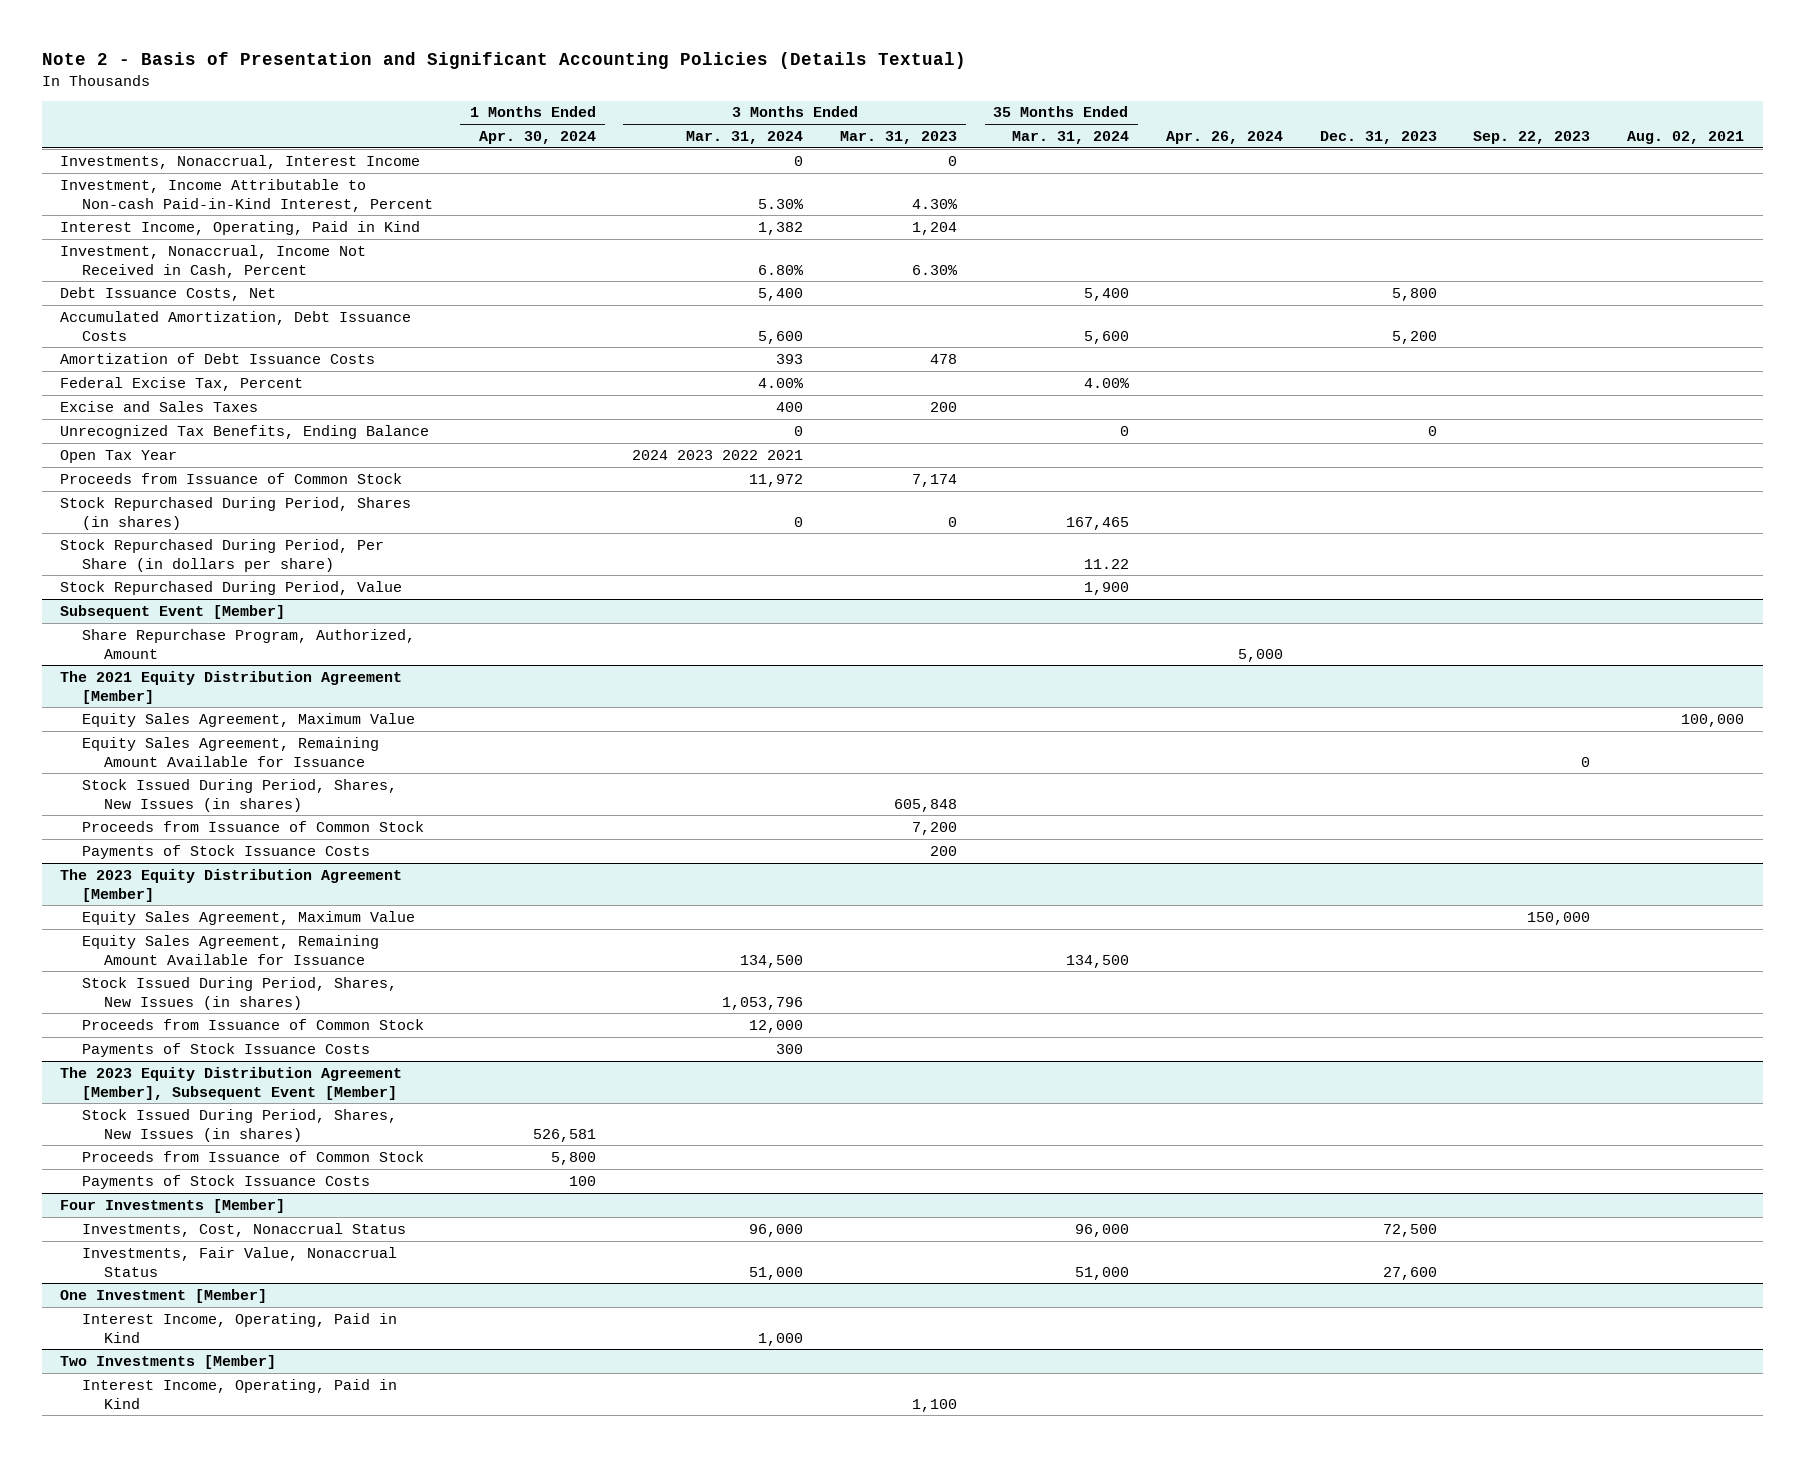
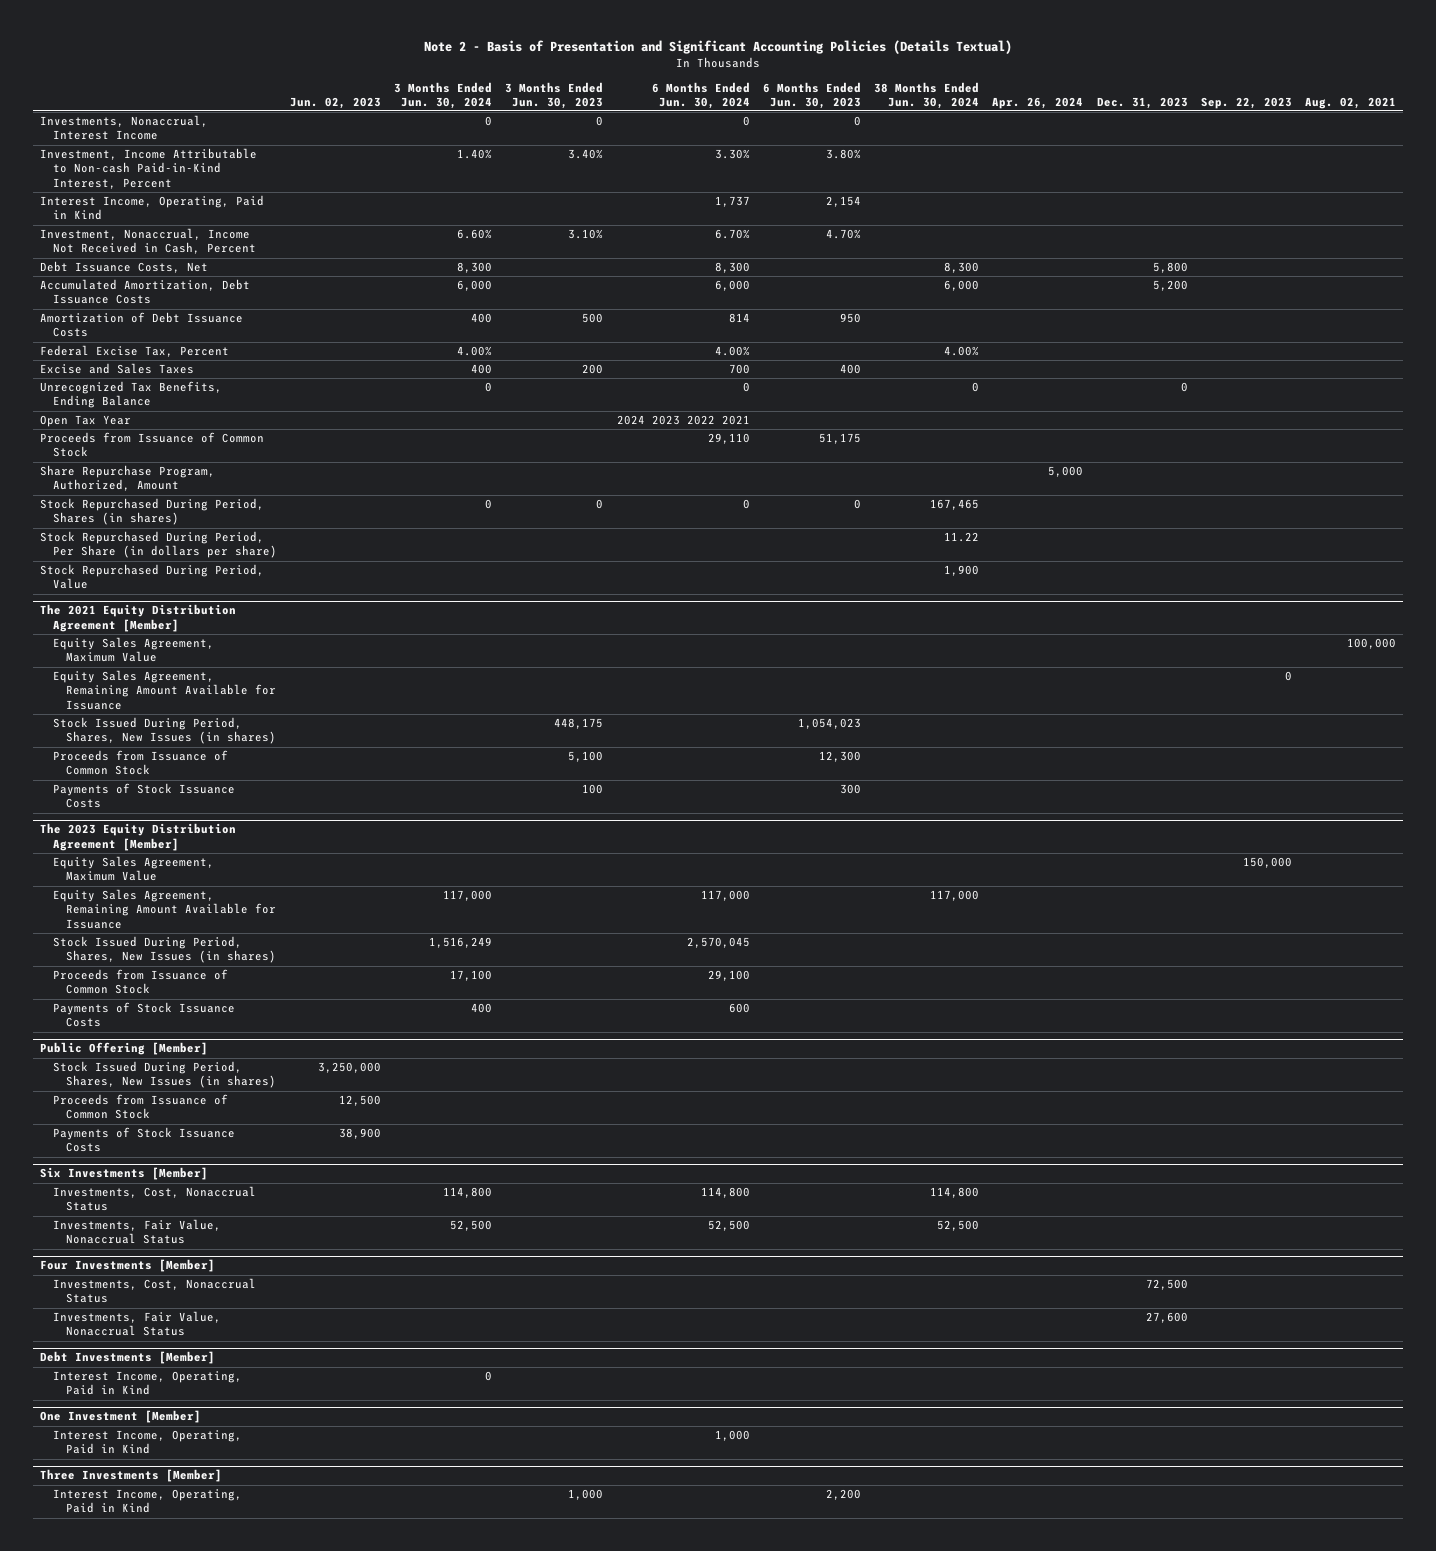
- | 1 Months Ended Apr. 30, 2024 | 3 Months Ended Mar. 31, 2024 | 3 Months Ended Mar. 31, 2023 | 35 Months Ended Mar. 31, 2024 | Apr. 26, 2024 | Dec. 31, 2023 | Sep. 22, 2023 | Aug. 02, 2021
+ | Jun. 02, 2023 | 3 Months Ended Jun. 30, 2024 | 3 Months Ended Jun. 30, 2023 | 6 Months Ended Jun. 30, 2024 | 6 Months Ended Jun. 30, 2023 | 38 Months Ended Jun. 30, 2024 | Apr. 26, 2024 | Dec. 31, 2023 | Sep. 22, 2023 | Aug. 02, 2021
+ Share Repurchase Program, Authorized, Amount | | | | | | | 5,000 | | |
- Subsequent Event [Member]
- Share Repurchase Program, Authorized, Amount | | | | | 5,000 | | |
- The 2023 Equity Distribution Agreement [Member], Subsequent Event [Member]
- Stock Issued During Period, Shares, New Issues (in shares) | 526,581 | | | | | | |
- Proceeds from Issuance of Common Stock | 5,800 | | | | | | |
- Payments of Stock Issuance Costs | 100 | | | | | | |
+ Public Offering [Member]
+ Stock Issued During Period, Shares, New Issues (in shares) | 3,250,000 | | | | | | | | |
+ Proceeds from Issuance of Common Stock | 12,500 | | | | | | | | |
+ Payments of Stock Issuance Costs | 38,900 | | | | | | | | |
+ Six Investments [Member]
+ Investments, Cost, Nonaccrual Status | | 114,800 | | 114,800 | | 114,800 | | | |
+ Investments, Fair Value, Nonaccrual Status | | 52,500 | | 52,500 | | 52,500 | | | |
+ Debt Investments [Member]
+ Interest Income, Operating, Paid in Kind | | 0 | | | | | | | |
- Two Investments [Member]
- Interest Income, Operating, Paid in Kind | | | 1,100 | | | | |
+ Three Investments [Member]
+ Interest Income, Operating, Paid in Kind | | | 1,000 | | 2,200 | | | | |

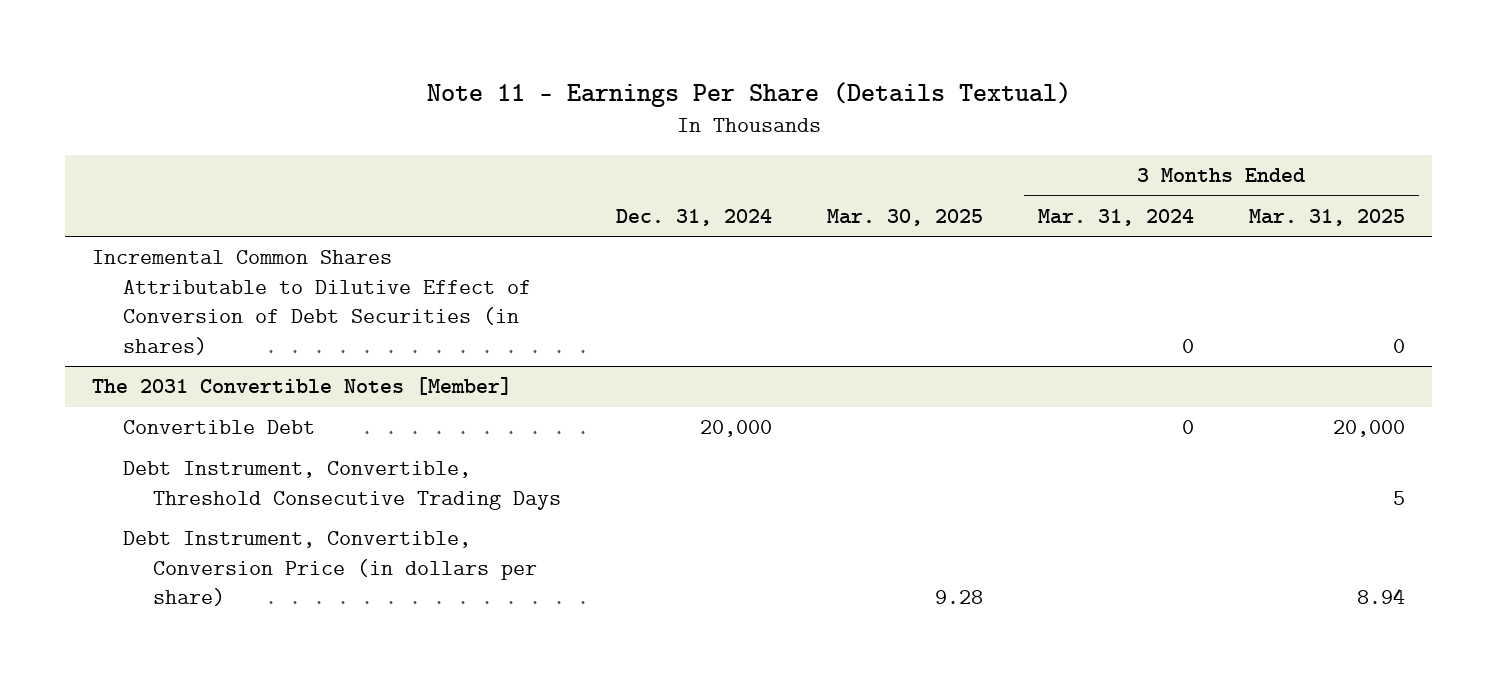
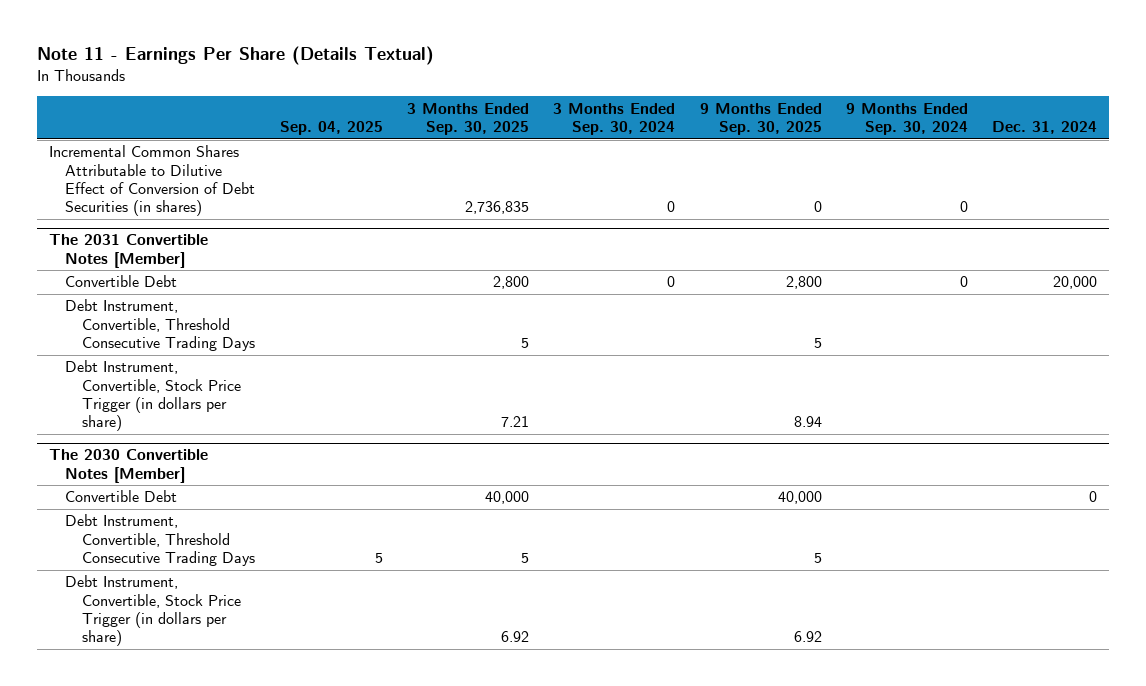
- | Dec. 31, 2024 | Mar. 30, 2025 | 3 Months Ended Mar. 31, 2024 | 3 Months Ended Mar. 31, 2025
+ | Sep. 04, 2025 | 3 Months Ended Sep. 30, 2025 | 3 Months Ended Sep. 30, 2024 | 9 Months Ended Sep. 30, 2025 | 9 Months Ended Sep. 30, 2024 | Dec. 31, 2024
@ The 2031 Convertible Notes [Member]
- Debt Instrument, Convertible, Conversion Price (in dollars per share) | | 9.28 | | 8.94
+ Debt Instrument, Convertible, Stock Price Trigger (in dollars per share) | | 7.21 | | 8.94 | |
+ The 2030 Convertible Notes [Member]
+ Convertible Debt | | 40,000 | | 40,000 | | 0
+ Debt Instrument, Convertible, Threshold Consecutive Trading Days | 5 | 5 | | 5 | |
+ Debt Instrument, Convertible, Stock Price Trigger (in dollars per share) | | 6.92 | | 6.92 | |

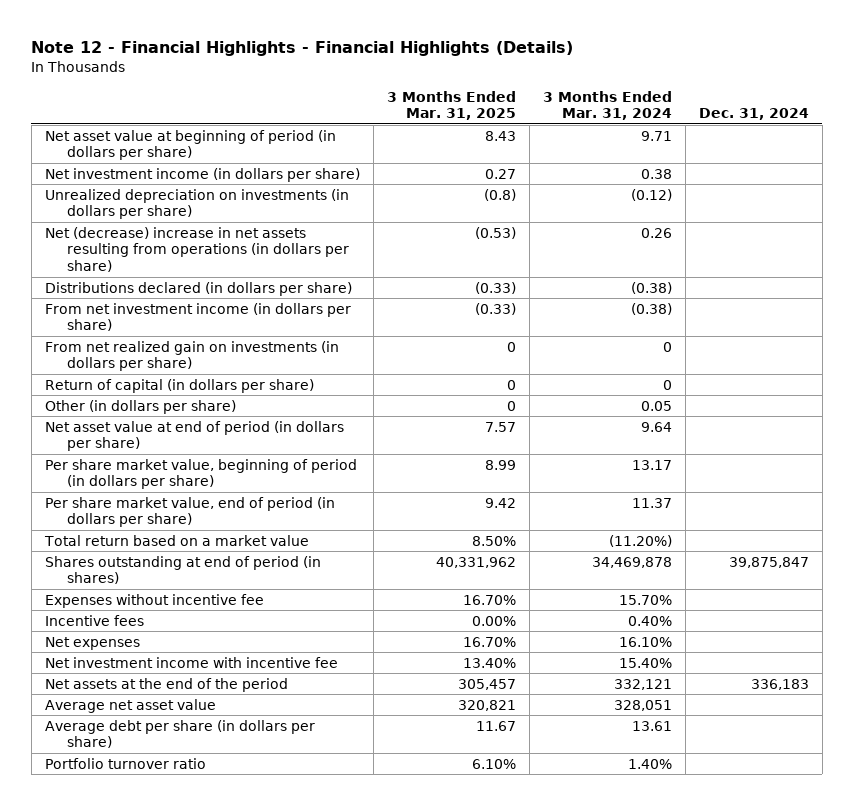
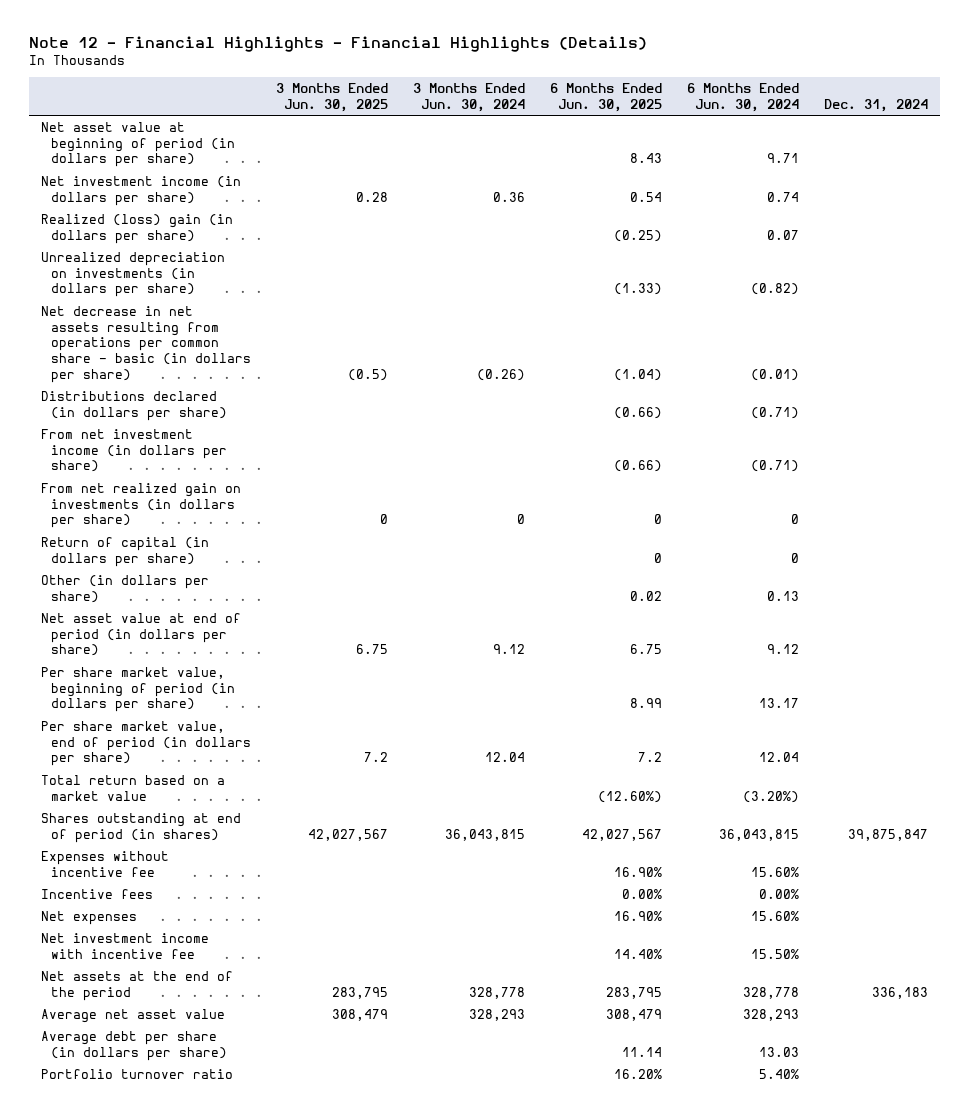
- | 3 Months Ended Mar. 31, 2025 | 3 Months Ended Mar. 31, 2024 | Dec. 31, 2024
+ | 3 Months Ended Jun. 30, 2025 | 3 Months Ended Jun. 30, 2024 | 6 Months Ended Jun. 30, 2025 | 6 Months Ended Jun. 30, 2024 | Dec. 31, 2024
+ Realized (loss) gain (in dollars per share) | | | (0.25) | 0.07 |
- Net (decrease) increase in net assets resulting from operations (in dollars per share) | (0.53) | 0.26 |
+ Net decrease in net assets resulting from operations per common share - basic (in dollars per share) | (0.5) | (0.26) | (1.04) | (0.01) |

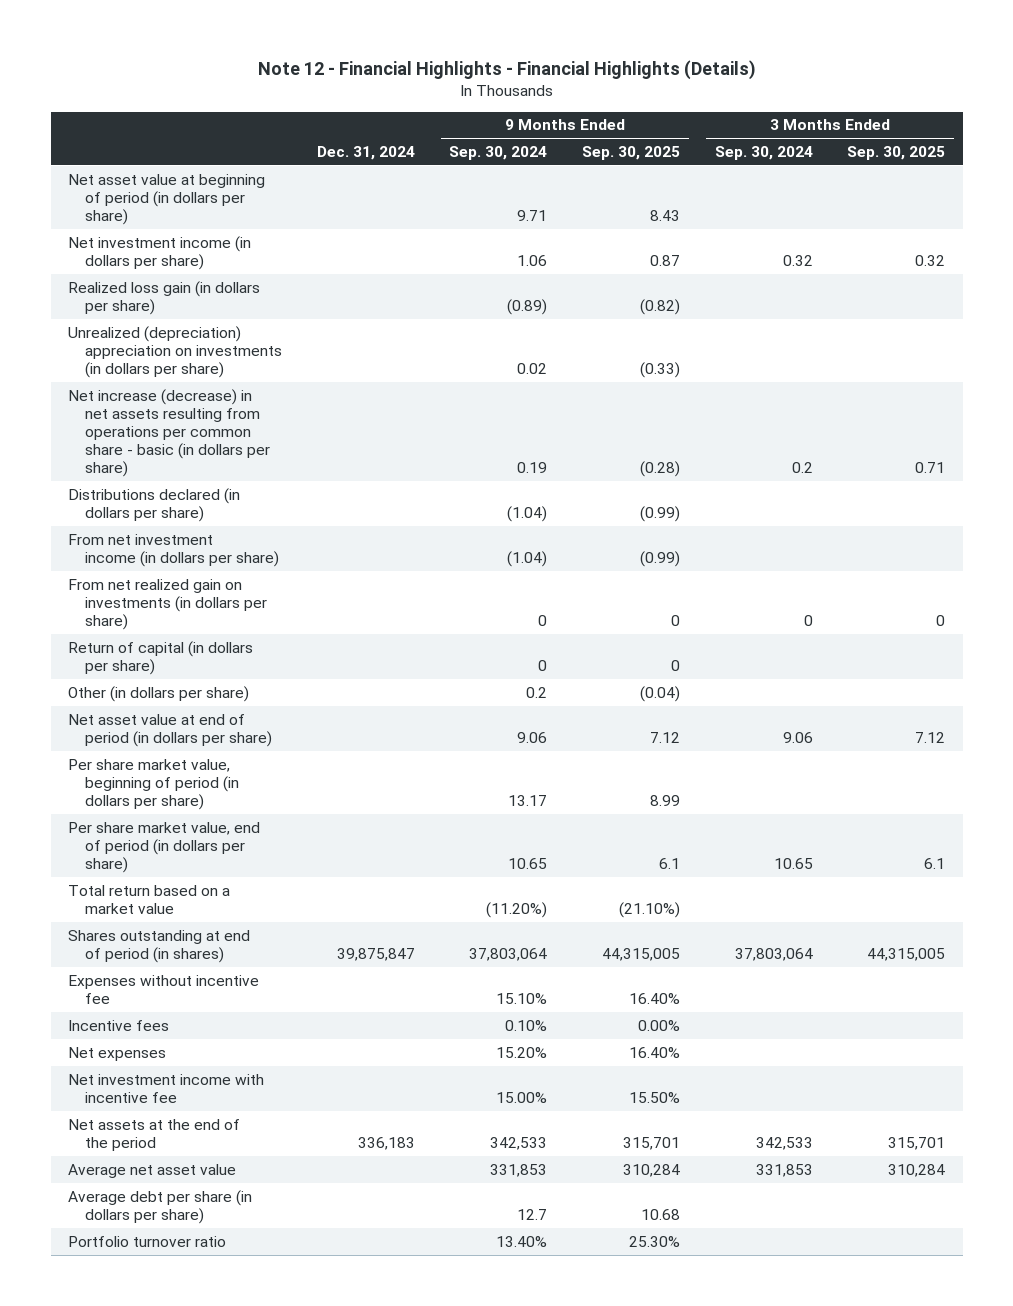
- | 3 Months Ended Jun. 30, 2025 | 3 Months Ended Jun. 30, 2024 | 6 Months Ended Jun. 30, 2025 | 6 Months Ended Jun. 30, 2024 | Dec. 31, 2024
+ | Dec. 31, 2024 | 9 Months Ended Sep. 30, 2024 | 9 Months Ended Sep. 30, 2025 | 3 Months Ended Sep. 30, 2024 | 3 Months Ended Sep. 30, 2025
- Realized (loss) gain (in dollars per share) | | | (0.25) | 0.07 |
- Unrealized depreciation on investments (in dollars per share) | | | (1.33) | (0.82) |
- Net decrease in net assets resulting from operations per common share - basic (in dollars per share) | (0.5) | (0.26) | (1.04) | (0.01) |
+ Realized loss gain (in dollars per share) | | (0.89) | (0.82) | |
+ Unrealized (depreciation) appreciation on investments (in dollars per share) | | 0.02 | (0.33) | |
+ Net increase (decrease) in net assets resulting from operations per common share - basic (in dollars per share) | | 0.19 | (0.28) | 0.2 | 0.71

